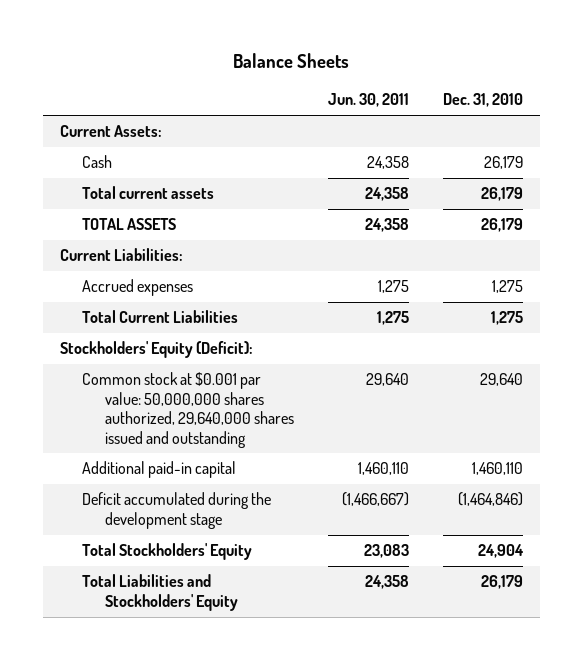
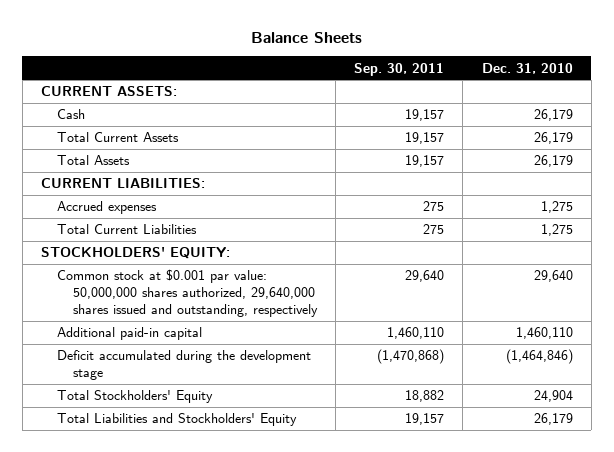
- | Jun. 30, 2011 | Dec. 31, 2010
+ | Sep. 30, 2011 | Dec. 31, 2010
- Current Assets:
+ CURRENT ASSETS:
- Total current assets | 24,358 | 26,179
- TOTAL ASSETS | 24,358 | 26,179
- Current Liabilities:
+ Total Current Assets | 19,157 | 26,179
+ Total Assets | 19,157 | 26,179
+ CURRENT LIABILITIES:
- Stockholders' Equity (Deficit):
- Common stock at $0.001 par value: 50,000,000 shares authorized, 29,640,000 shares issued and outstanding | 29,640 | 29,640
+ STOCKHOLDERS' EQUITY:
+ Common stock at $0.001 par value: 50,000,000 shares authorized, 29,640,000 shares issued and outstanding, respectively | 29,640 | 29,640

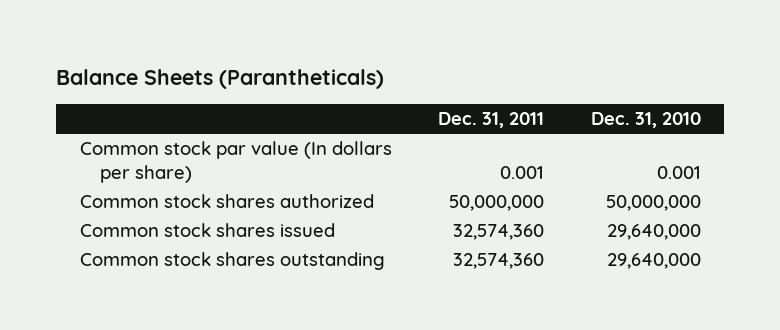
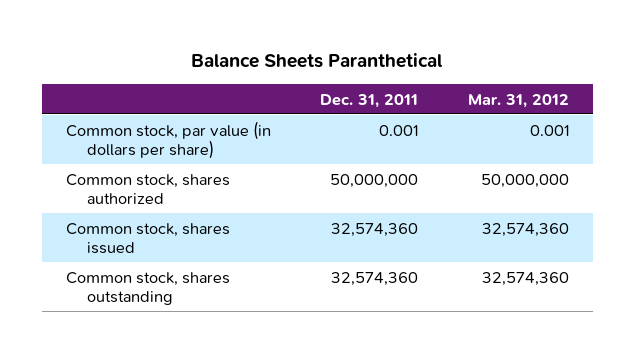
- Balance Sheets (Parantheticals)
+ Balance Sheets Paranthetical
- | Dec. 31, 2011 | Dec. 31, 2010
+ | Dec. 31, 2011 | Mar. 31, 2012
- Common stock par value (In dollars per share) | 0.001 | 0.001
- Common stock shares authorized | 50,000,000 | 50,000,000
- Common stock shares issued | 32,574,360 | 29,640,000
- Common stock shares outstanding | 32,574,360 | 29,640,000
+ Common stock, par value (in dollars per share) | 0.001 | 0.001
+ Common stock, shares authorized | 50,000,000 | 50,000,000
+ Common stock, shares issued | 32,574,360 | 32,574,360
+ Common stock, shares outstanding | 32,574,360 | 32,574,360

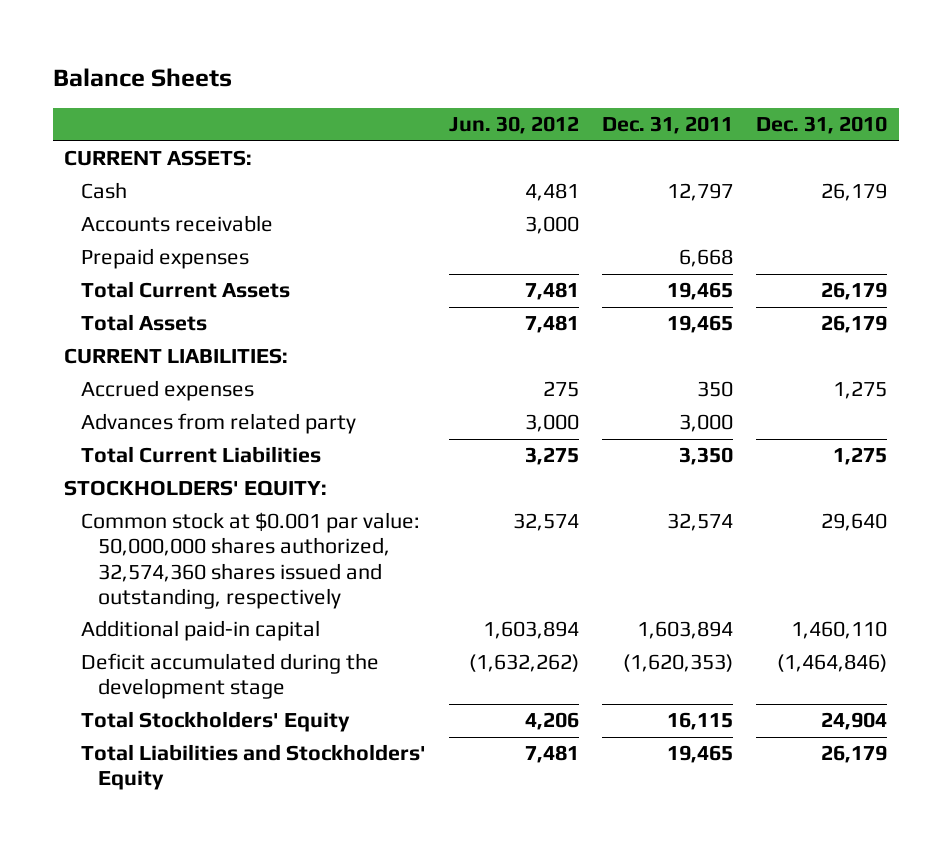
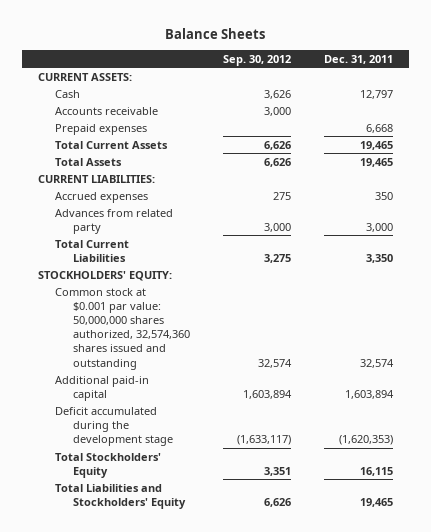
- | Jun. 30, 2012 | Dec. 31, 2011 | Dec. 31, 2010
+ | Sep. 30, 2012 | Dec. 31, 2011
- Common stock at $0.001 par value: 50,000,000 shares authorized, 32,574,360 shares issued and outstanding, respectively | 32,574 | 32,574 | 29,640
+ Common stock at $0.001 par value: 50,000,000 shares authorized, 32,574,360 shares issued and outstanding | 32,574 | 32,574

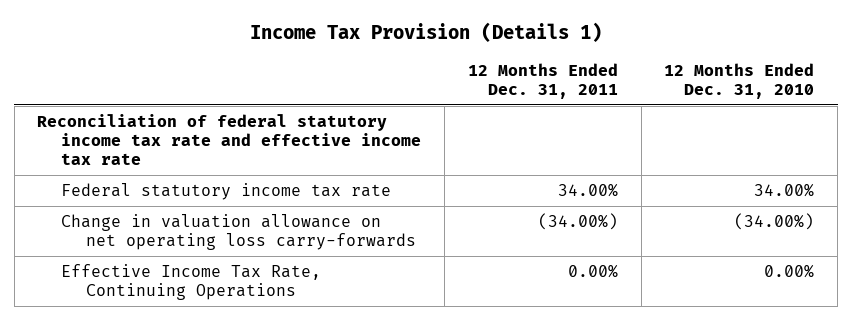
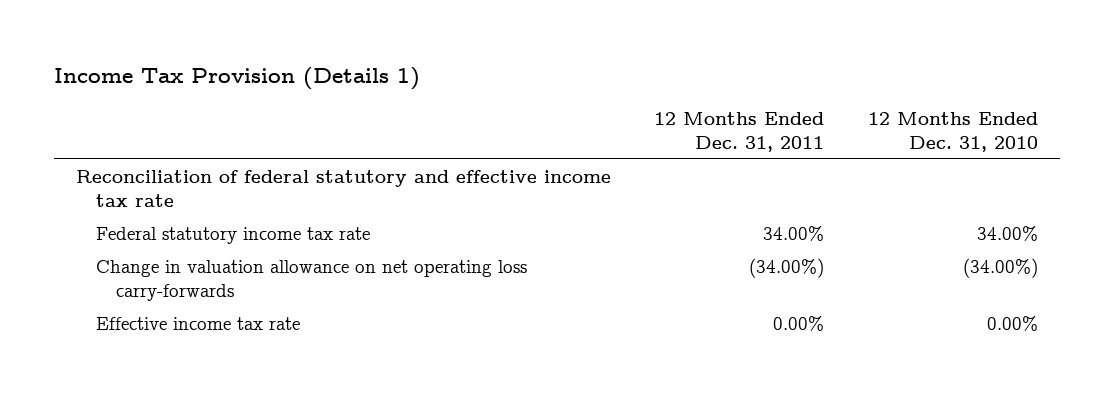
- Reconciliation of federal statutory income tax rate and effective income tax rate
+ Reconciliation of federal statutory and effective income tax rate
- Effective Income Tax Rate, Continuing Operations | 0.00% | 0.00%
+ Effective income tax rate | 0.00% | 0.00%

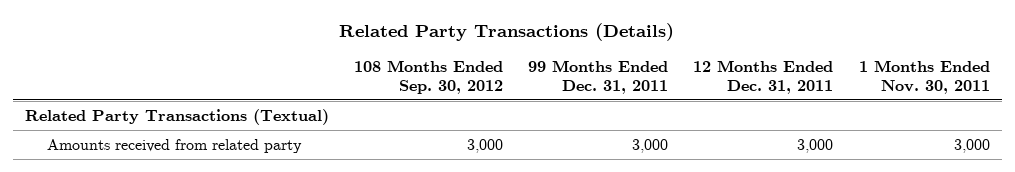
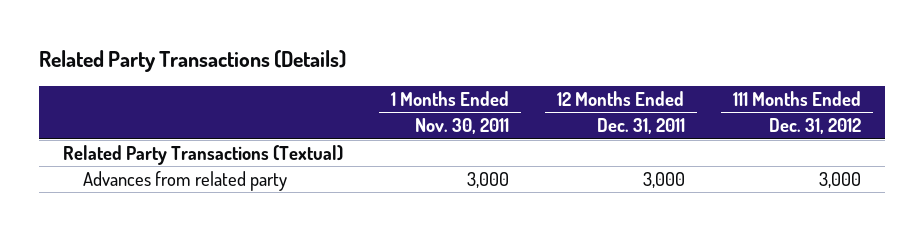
- | 108 Months Ended Sep. 30, 2012 | 99 Months Ended Dec. 31, 2011 | 12 Months Ended Dec. 31, 2011 | 1 Months Ended Nov. 30, 2011
+ | 1 Months Ended Nov. 30, 2011 | 12 Months Ended Dec. 31, 2011 | 111 Months Ended Dec. 31, 2012
- Amounts received from related party | 3,000 | 3,000 | 3,000 | 3,000
+ Advances from related party | 3,000 | 3,000 | 3,000

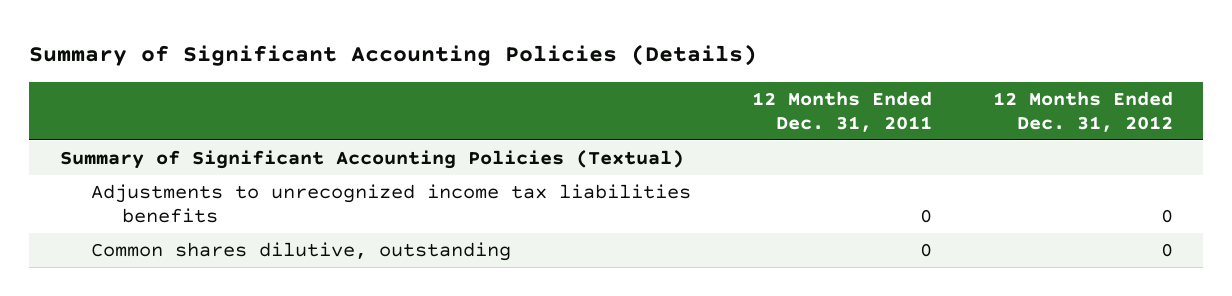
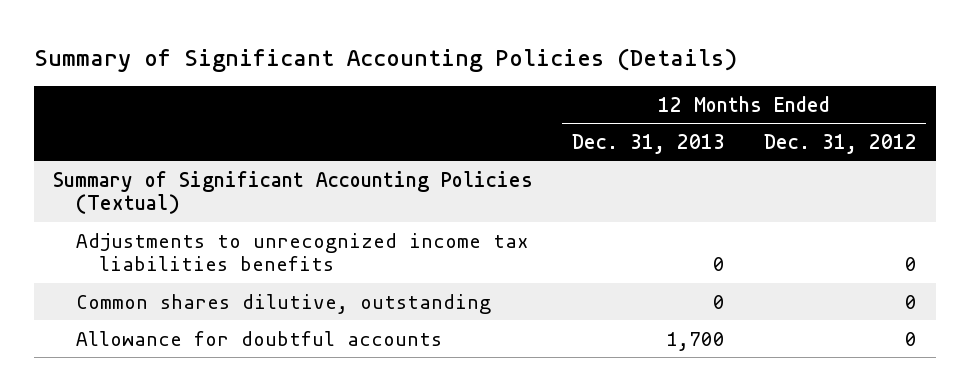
- | 12 Months Ended Dec. 31, 2011 | 12 Months Ended Dec. 31, 2012
+ | 12 Months Ended Dec. 31, 2013 | 12 Months Ended Dec. 31, 2012
+ Allowance for doubtful accounts | 1,700 | 0

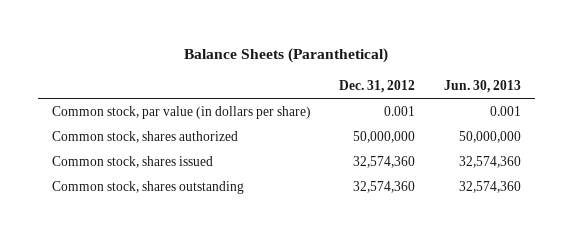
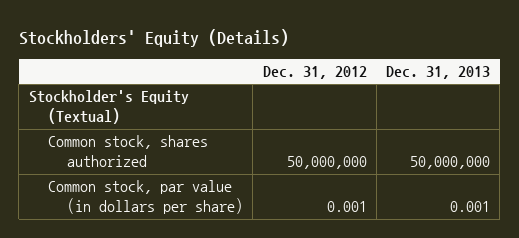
- Balance Sheets (Paranthetical)
+ Stockholders' Equity (Details)
- | Dec. 31, 2012 | Jun. 30, 2013
+ | Dec. 31, 2012 | Dec. 31, 2013
+ Stockholder's Equity (Textual)
- Common stock, shares issued | 32,574,360 | 32,574,360
- Common stock, shares outstanding | 32,574,360 | 32,574,360
moved down: Common stock, par value (in dollars per share) | 0.001 | 0.001

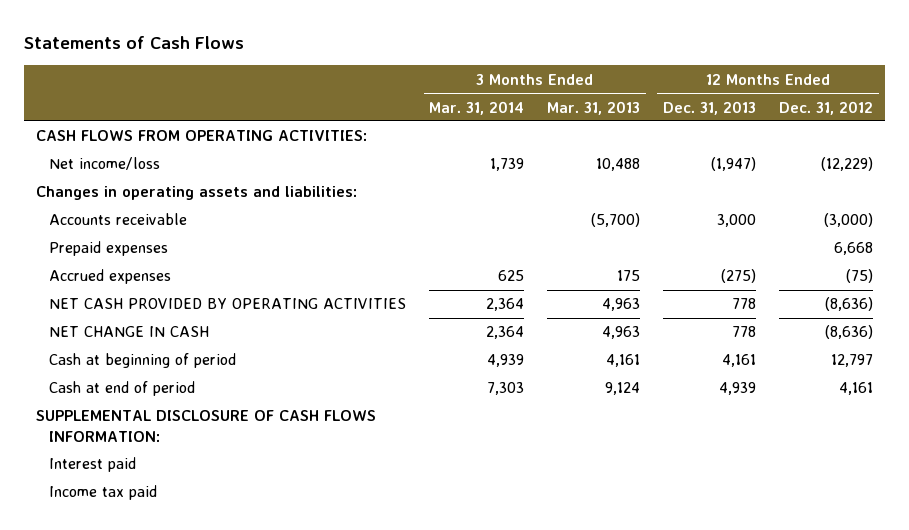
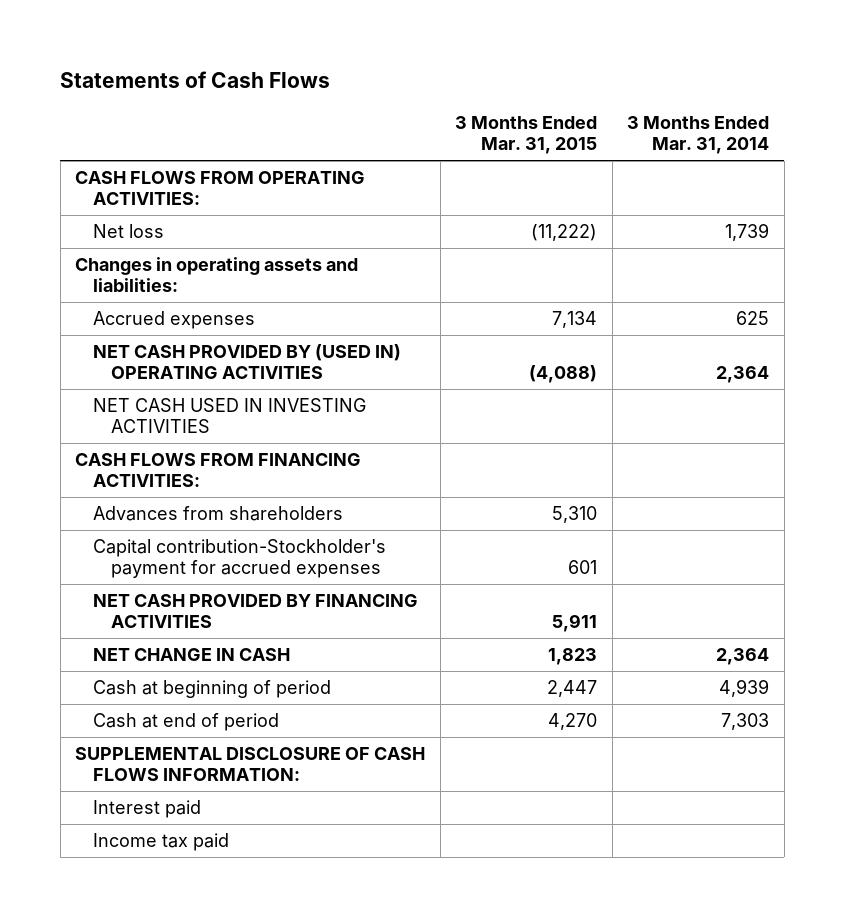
- | 3 Months Ended Mar. 31, 2014 | 3 Months Ended Mar. 31, 2013 | 12 Months Ended Dec. 31, 2013 | 12 Months Ended Dec. 31, 2012
+ | 3 Months Ended Mar. 31, 2015 | 3 Months Ended Mar. 31, 2014
- Net income/loss | 1,739 | 10,488 | (1,947) | (12,229)
+ Net loss | (11,222) | 1,739
- Accounts receivable | | (5,700) | 3,000 | (3,000)
- Prepaid expenses | | | | 6,668
- NET CASH PROVIDED BY OPERATING ACTIVITIES | 2,364 | 4,963 | 778 | (8,636)
+ NET CASH PROVIDED BY (USED IN) OPERATING ACTIVITIES | (4,088) | 2,364
+ NET CASH USED IN INVESTING ACTIVITIES
+ CASH FLOWS FROM FINANCING ACTIVITIES:
+ Advances from shareholders | 5,310 |
+ Capital contribution-Stockholder's payment for accrued expenses | 601 |
+ NET CASH PROVIDED BY FINANCING ACTIVITIES | 5,911 |

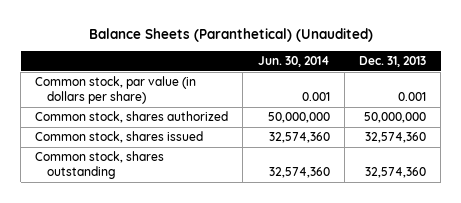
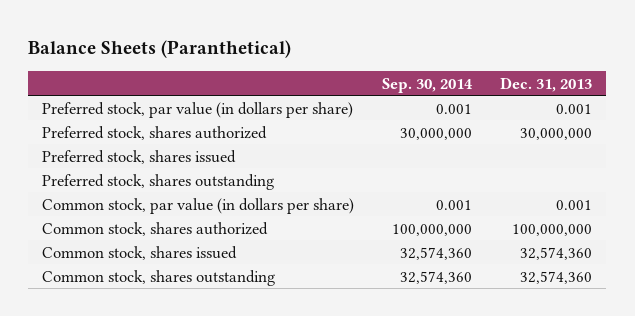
- Balance Sheets (Paranthetical) (Unaudited)
+ Balance Sheets (Paranthetical)
- | Jun. 30, 2014 | Dec. 31, 2013
+ | Sep. 30, 2014 | Dec. 31, 2013
+ Preferred stock, par value (in dollars per share) | 0.001 | 0.001
+ Preferred stock, shares authorized | 30,000,000 | 30,000,000
+ Preferred stock, shares issued
+ Preferred stock, shares outstanding
- Common stock, shares authorized | 50,000,000 | 50,000,000
+ Common stock, shares authorized | 100,000,000 | 100,000,000

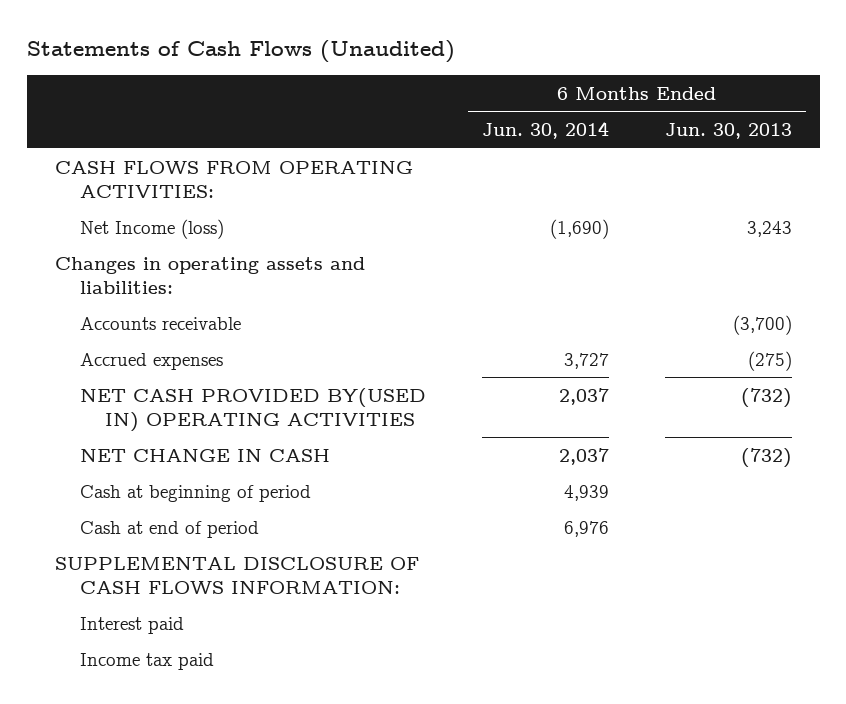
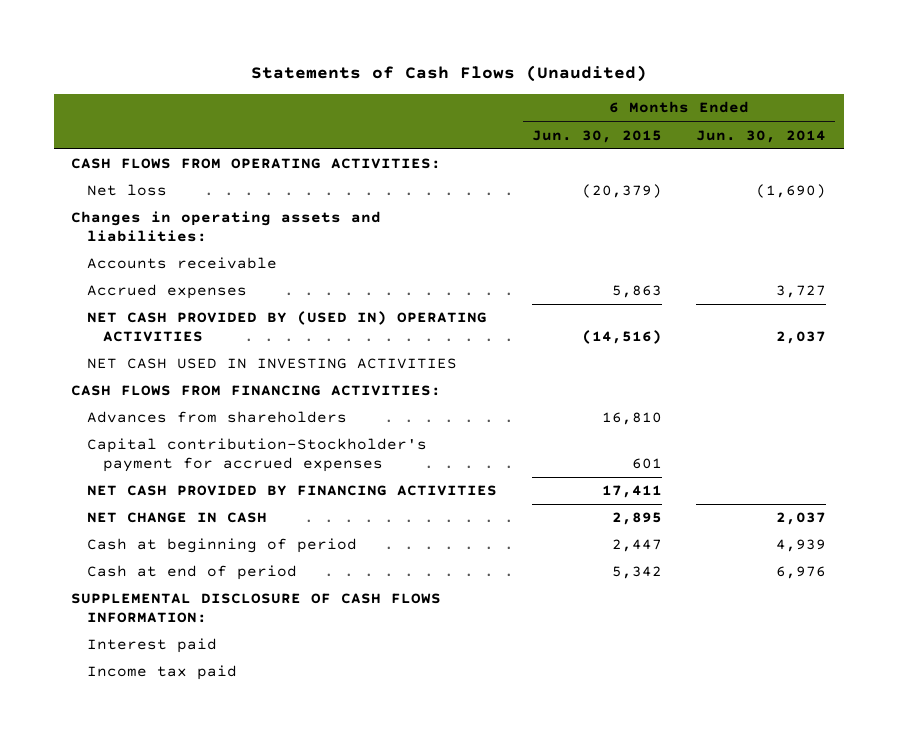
- | 6 Months Ended Jun. 30, 2014 | 6 Months Ended Jun. 30, 2013
+ | 6 Months Ended Jun. 30, 2015 | 6 Months Ended Jun. 30, 2014
- Net Income (loss) | (1,690) | 3,243
+ Net loss | (20,379) | (1,690)
- NET CASH PROVIDED BY(USED IN) OPERATING ACTIVITIES | 2,037 | (732)
+ NET CASH PROVIDED BY (USED IN) OPERATING ACTIVITIES | (14,516) | 2,037
+ NET CASH USED IN INVESTING ACTIVITIES
+ CASH FLOWS FROM FINANCING ACTIVITIES:
+ Advances from shareholders | 16,810 |
+ Capital contribution-Stockholder's payment for accrued expenses | 601 |
+ NET CASH PROVIDED BY FINANCING ACTIVITIES | 17,411 |

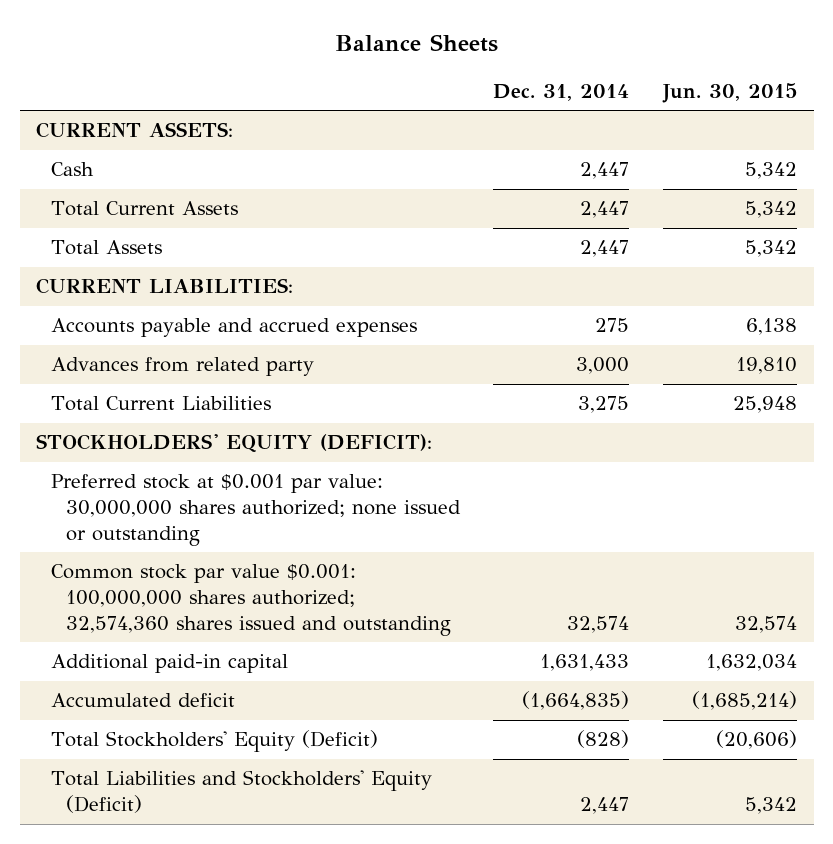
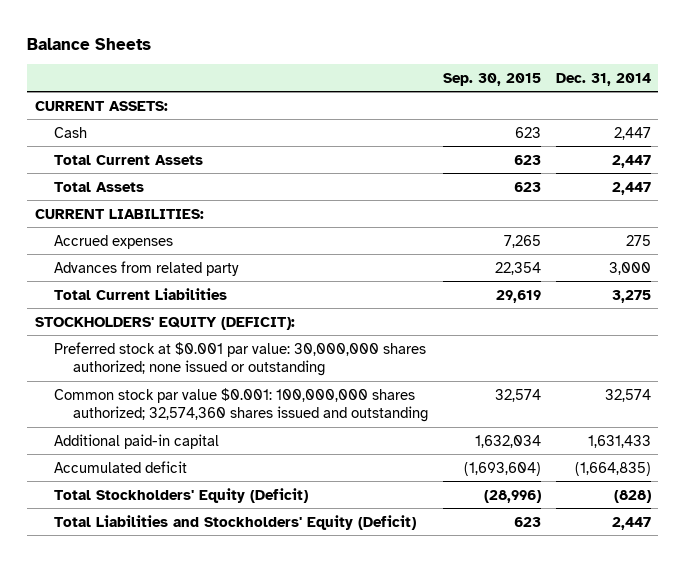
- | Dec. 31, 2014 | Jun. 30, 2015
+ | Sep. 30, 2015 | Dec. 31, 2014
- Accounts payable and accrued expenses | 275 | 6,138
+ Accrued expenses | 7,265 | 275

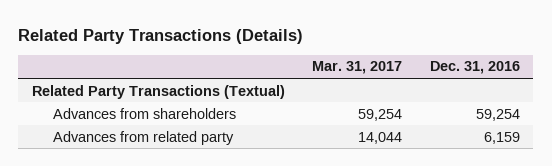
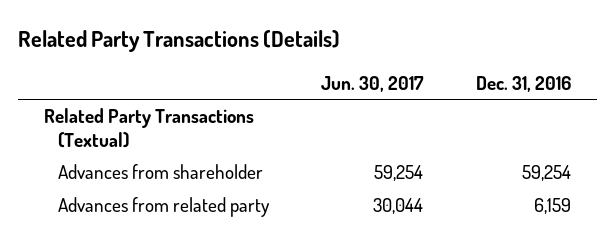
- | Mar. 31, 2017 | Dec. 31, 2016
+ | Jun. 30, 2017 | Dec. 31, 2016
- Advances from shareholders | 59,254 | 59,254
+ Advances from shareholder | 59,254 | 59,254

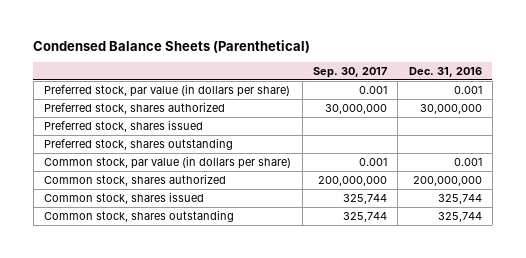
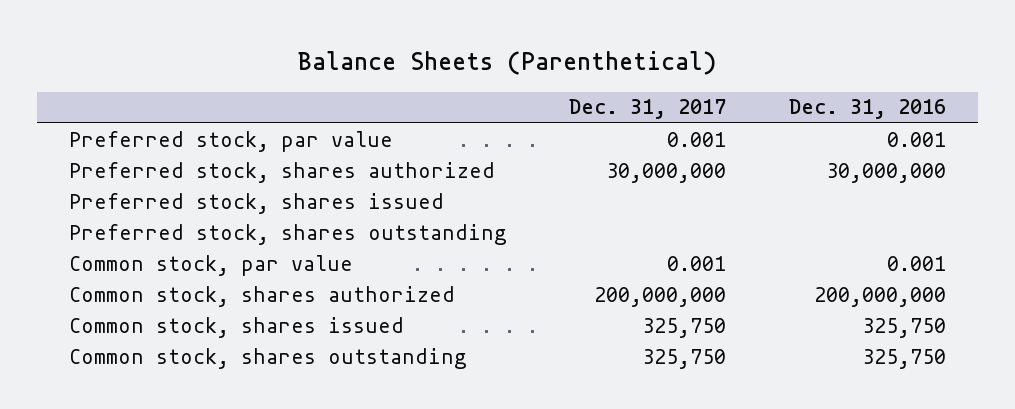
- Condensed Balance Sheets (Parenthetical)
+ Balance Sheets (Parenthetical)
- | Sep. 30, 2017 | Dec. 31, 2016
+ | Dec. 31, 2017 | Dec. 31, 2016
- Preferred stock, par value (in dollars per share) | 0.001 | 0.001
+ Preferred stock, par value | 0.001 | 0.001
- Common stock, par value (in dollars per share) | 0.001 | 0.001
+ Common stock, par value | 0.001 | 0.001
- Common stock, shares issued | 325,744 | 325,744
- Common stock, shares outstanding | 325,744 | 325,744
+ Common stock, shares issued | 325,750 | 325,750
+ Common stock, shares outstanding | 325,750 | 325,750

